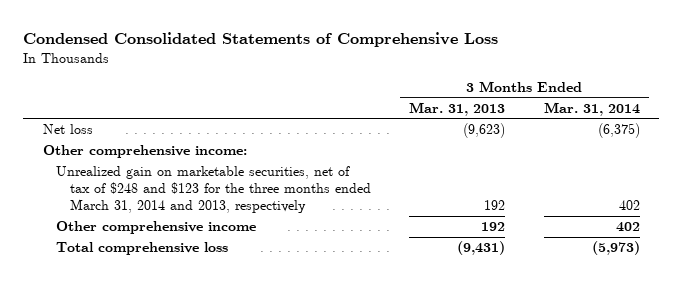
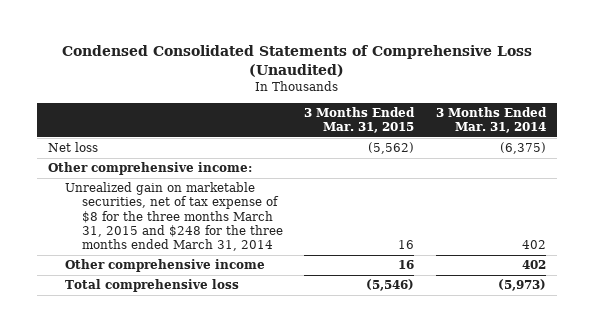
- Condensed Consolidated Statements of Comprehensive Loss
+ Condensed Consolidated Statements of Comprehensive Loss (Unaudited)
- | 3 Months Ended Mar. 31, 2013 | 3 Months Ended Mar. 31, 2014
+ | 3 Months Ended Mar. 31, 2015 | 3 Months Ended Mar. 31, 2014
- Unrealized gain on marketable securities, net of tax of $248 and $123 for the three months ended March 31, 2014 and 2013, respectively | 192 | 402
+ Unrealized gain on marketable securities, net of tax expense of $8 for the three months March 31, 2015 and $248 for the three months ended March 31, 2014 | 16 | 402

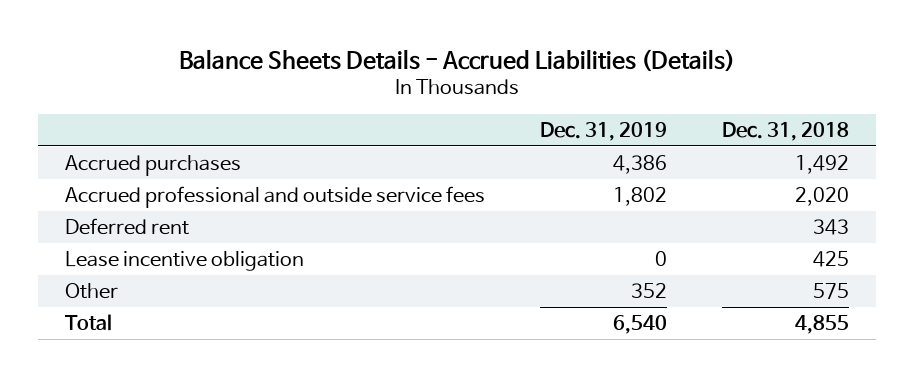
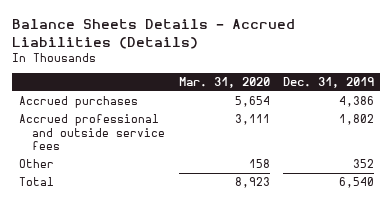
- | Dec. 31, 2019 | Dec. 31, 2018
+ | Mar. 31, 2020 | Dec. 31, 2019
- Deferred rent | | 343
- Lease incentive obligation | 0 | 425

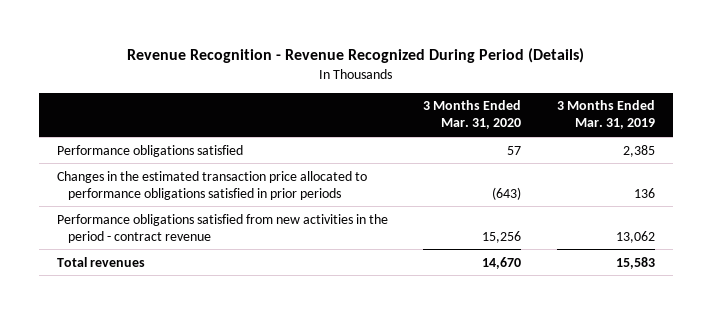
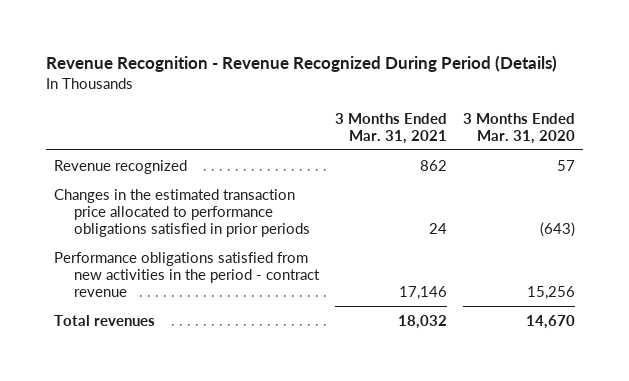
- | 3 Months Ended Mar. 31, 2020 | 3 Months Ended Mar. 31, 2019
+ | 3 Months Ended Mar. 31, 2021 | 3 Months Ended Mar. 31, 2020
- Performance obligations satisfied | 57 | 2,385
+ Revenue recognized | 862 | 57

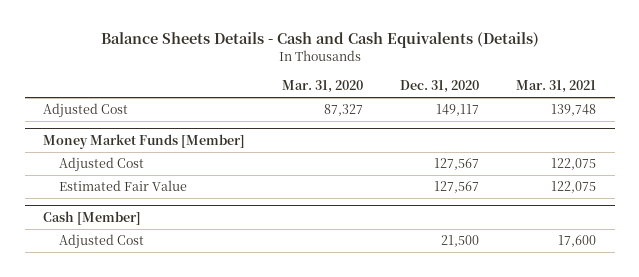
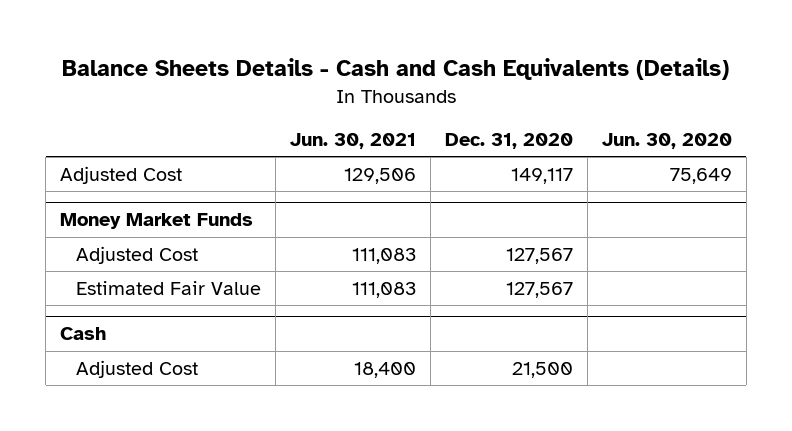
- | Mar. 31, 2020 | Dec. 31, 2020 | Mar. 31, 2021
+ | Jun. 30, 2021 | Dec. 31, 2020 | Jun. 30, 2020
- Money Market Funds [Member]
+ Money Market Funds
- Cash [Member]
+ Cash

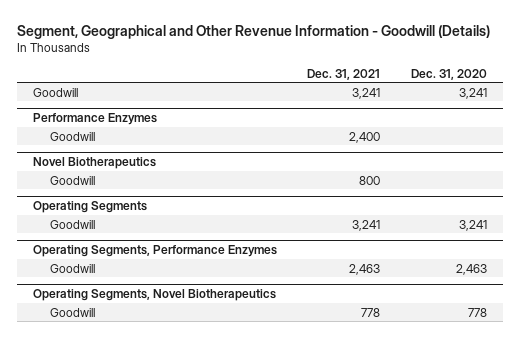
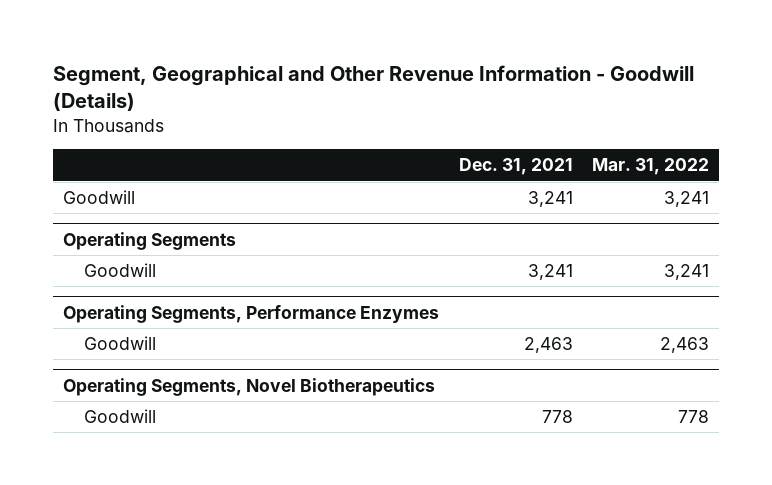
- | Dec. 31, 2021 | Dec. 31, 2020
+ | Dec. 31, 2021 | Mar. 31, 2022
- Performance Enzymes
- Goodwill | 2,400 |
- Novel Biotherapeutics
- Goodwill | 800 |

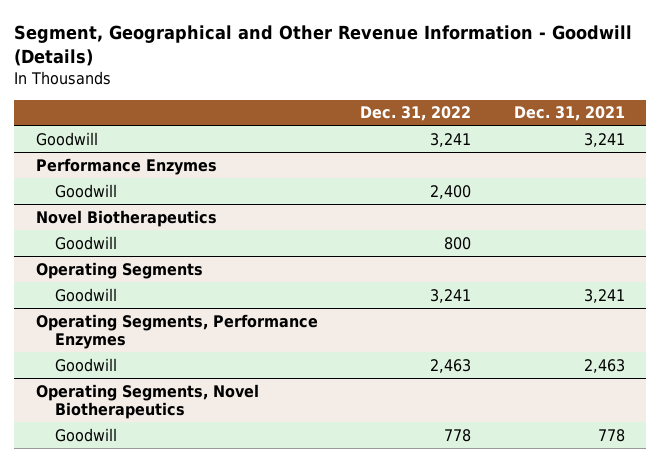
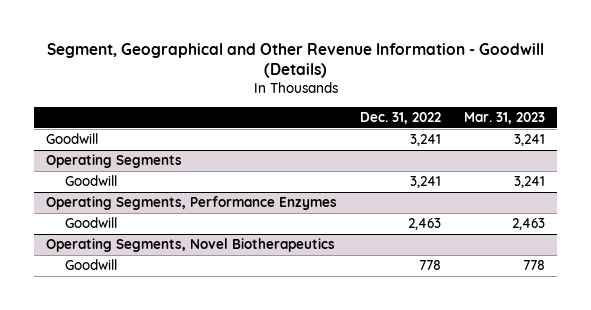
- | Dec. 31, 2022 | Dec. 31, 2021
+ | Dec. 31, 2022 | Mar. 31, 2023
- Performance Enzymes
- Goodwill | 2,400 |
- Novel Biotherapeutics
- Goodwill | 800 |

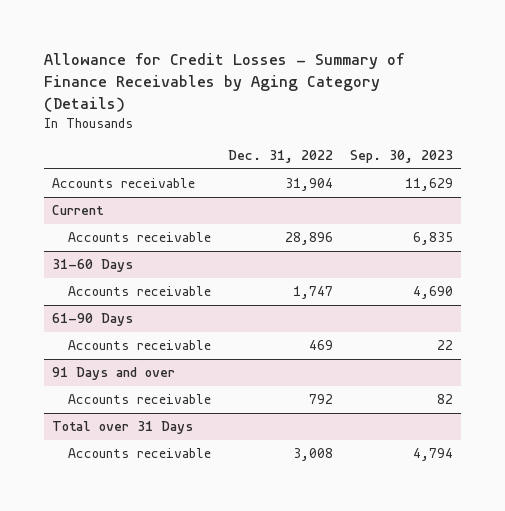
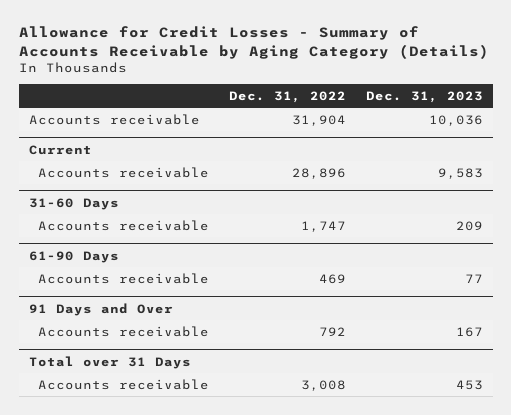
- Allowance for Credit Losses - Summary of Finance Receivables by Aging Category (Details)
+ Allowance for Credit Losses - Summary of Accounts Receivable by Aging Category (Details)
- | Dec. 31, 2022 | Sep. 30, 2023
+ | Dec. 31, 2022 | Dec. 31, 2023
- 91 Days and over
+ 91 Days and Over

